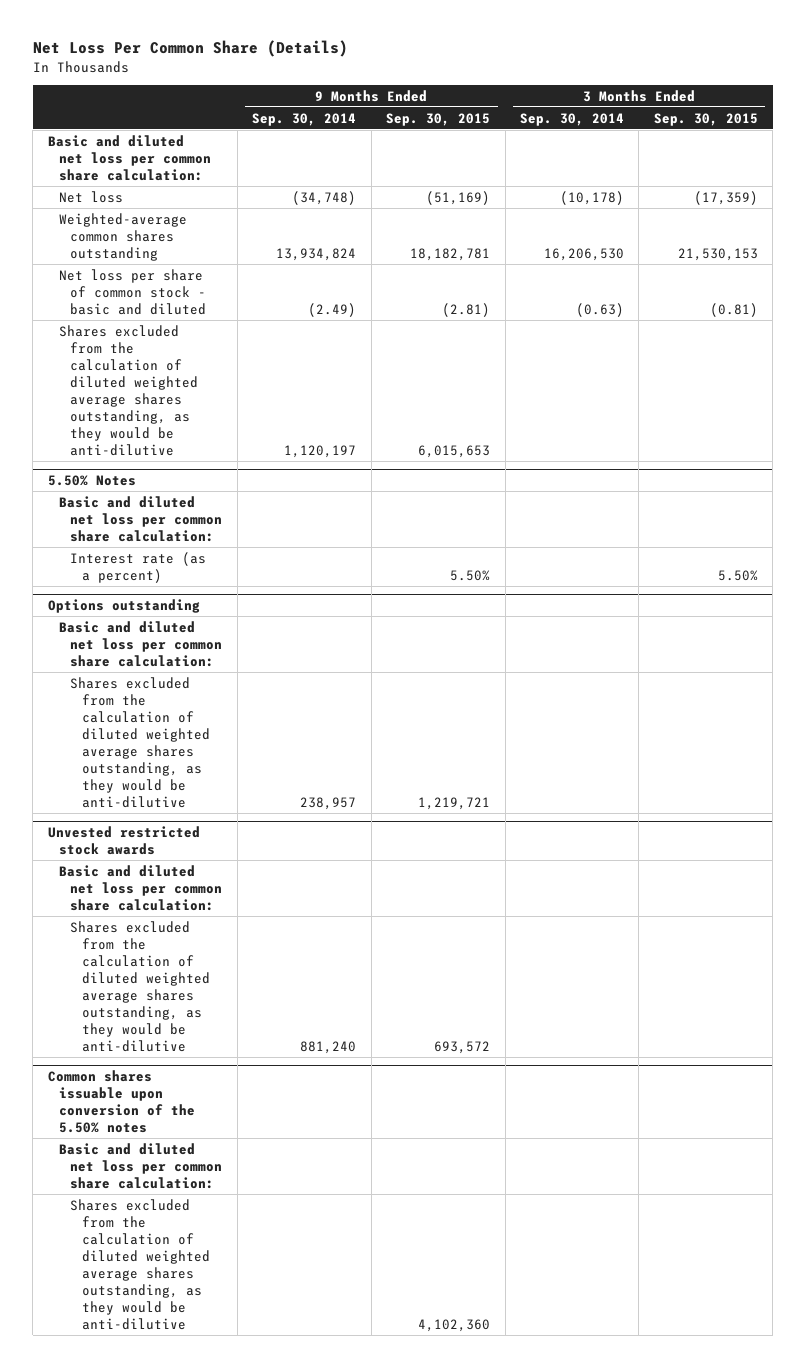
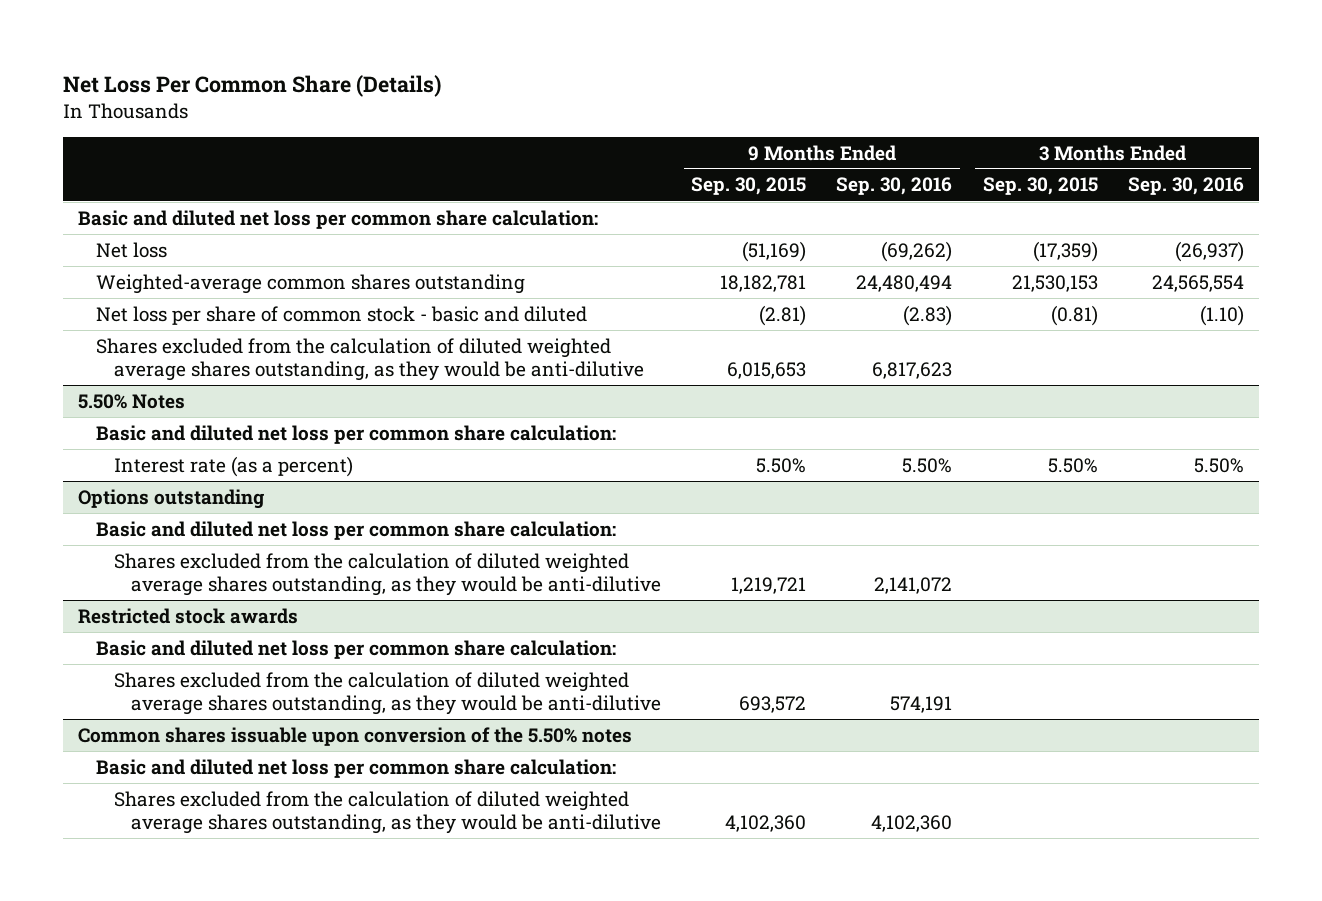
- | 9 Months Ended Sep. 30, 2014 | 9 Months Ended Sep. 30, 2015 | 3 Months Ended Sep. 30, 2014 | 3 Months Ended Sep. 30, 2015
+ | 9 Months Ended Sep. 30, 2015 | 9 Months Ended Sep. 30, 2016 | 3 Months Ended Sep. 30, 2015 | 3 Months Ended Sep. 30, 2016
- Unvested restricted stock awards
+ Restricted stock awards

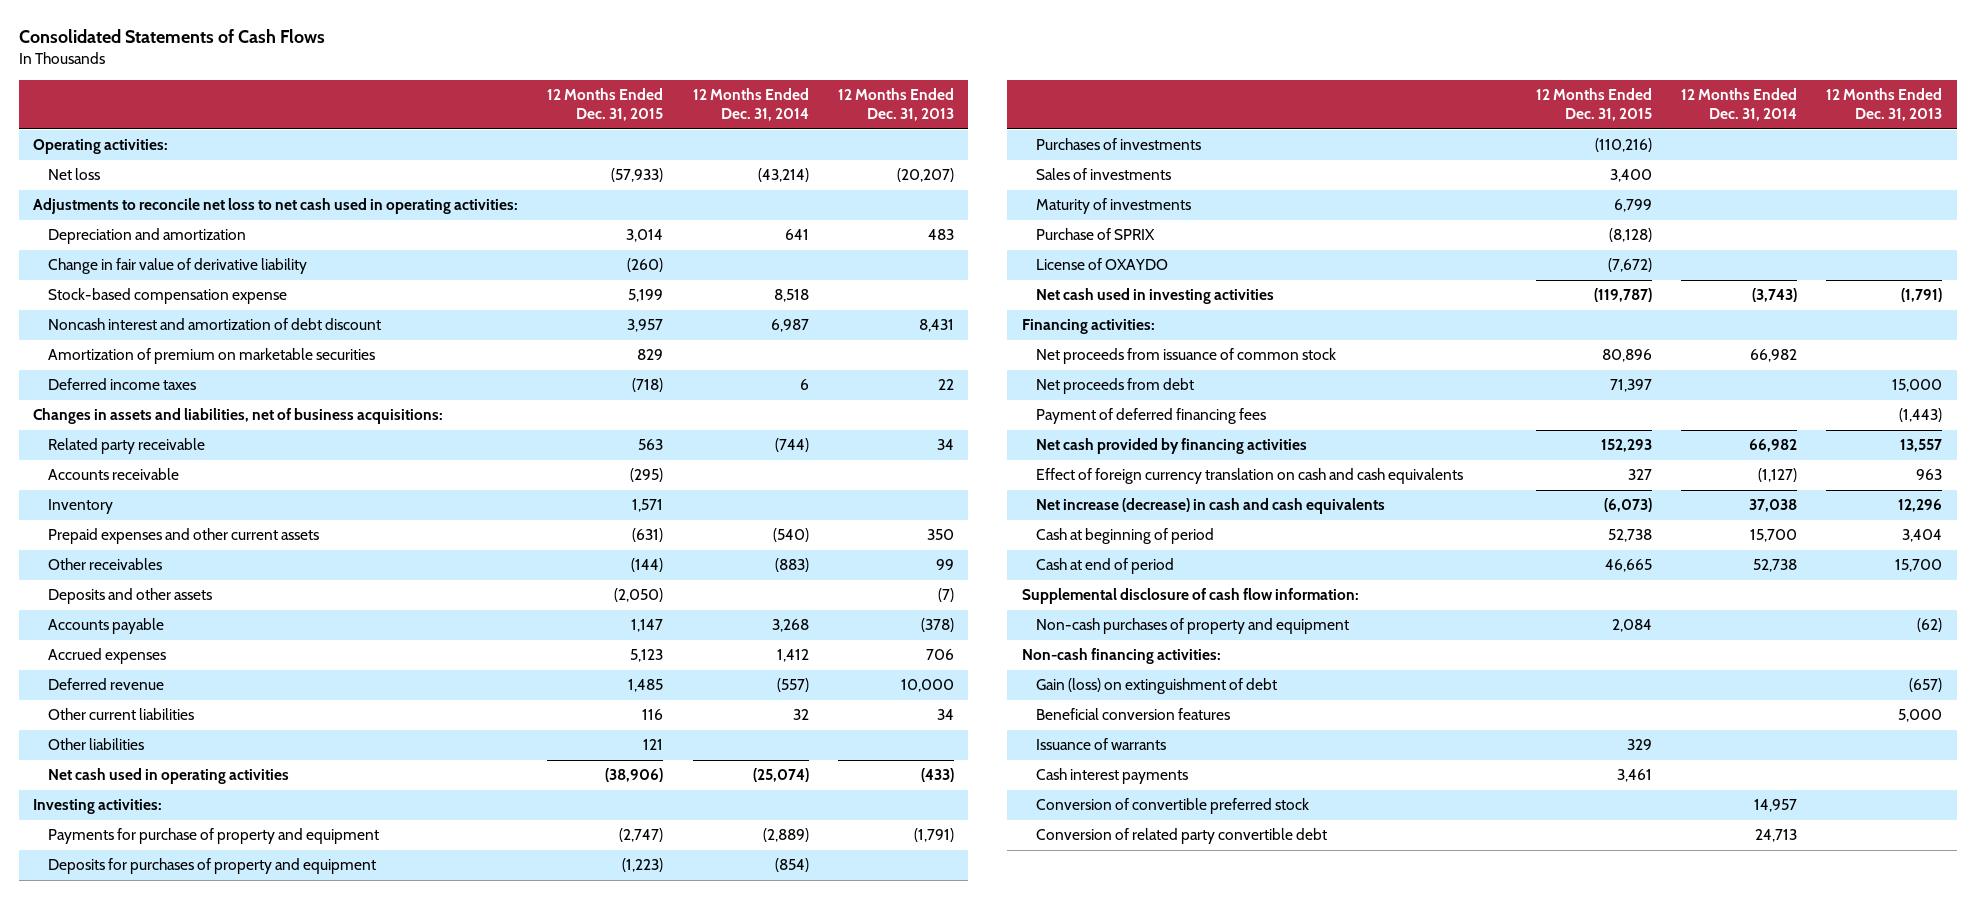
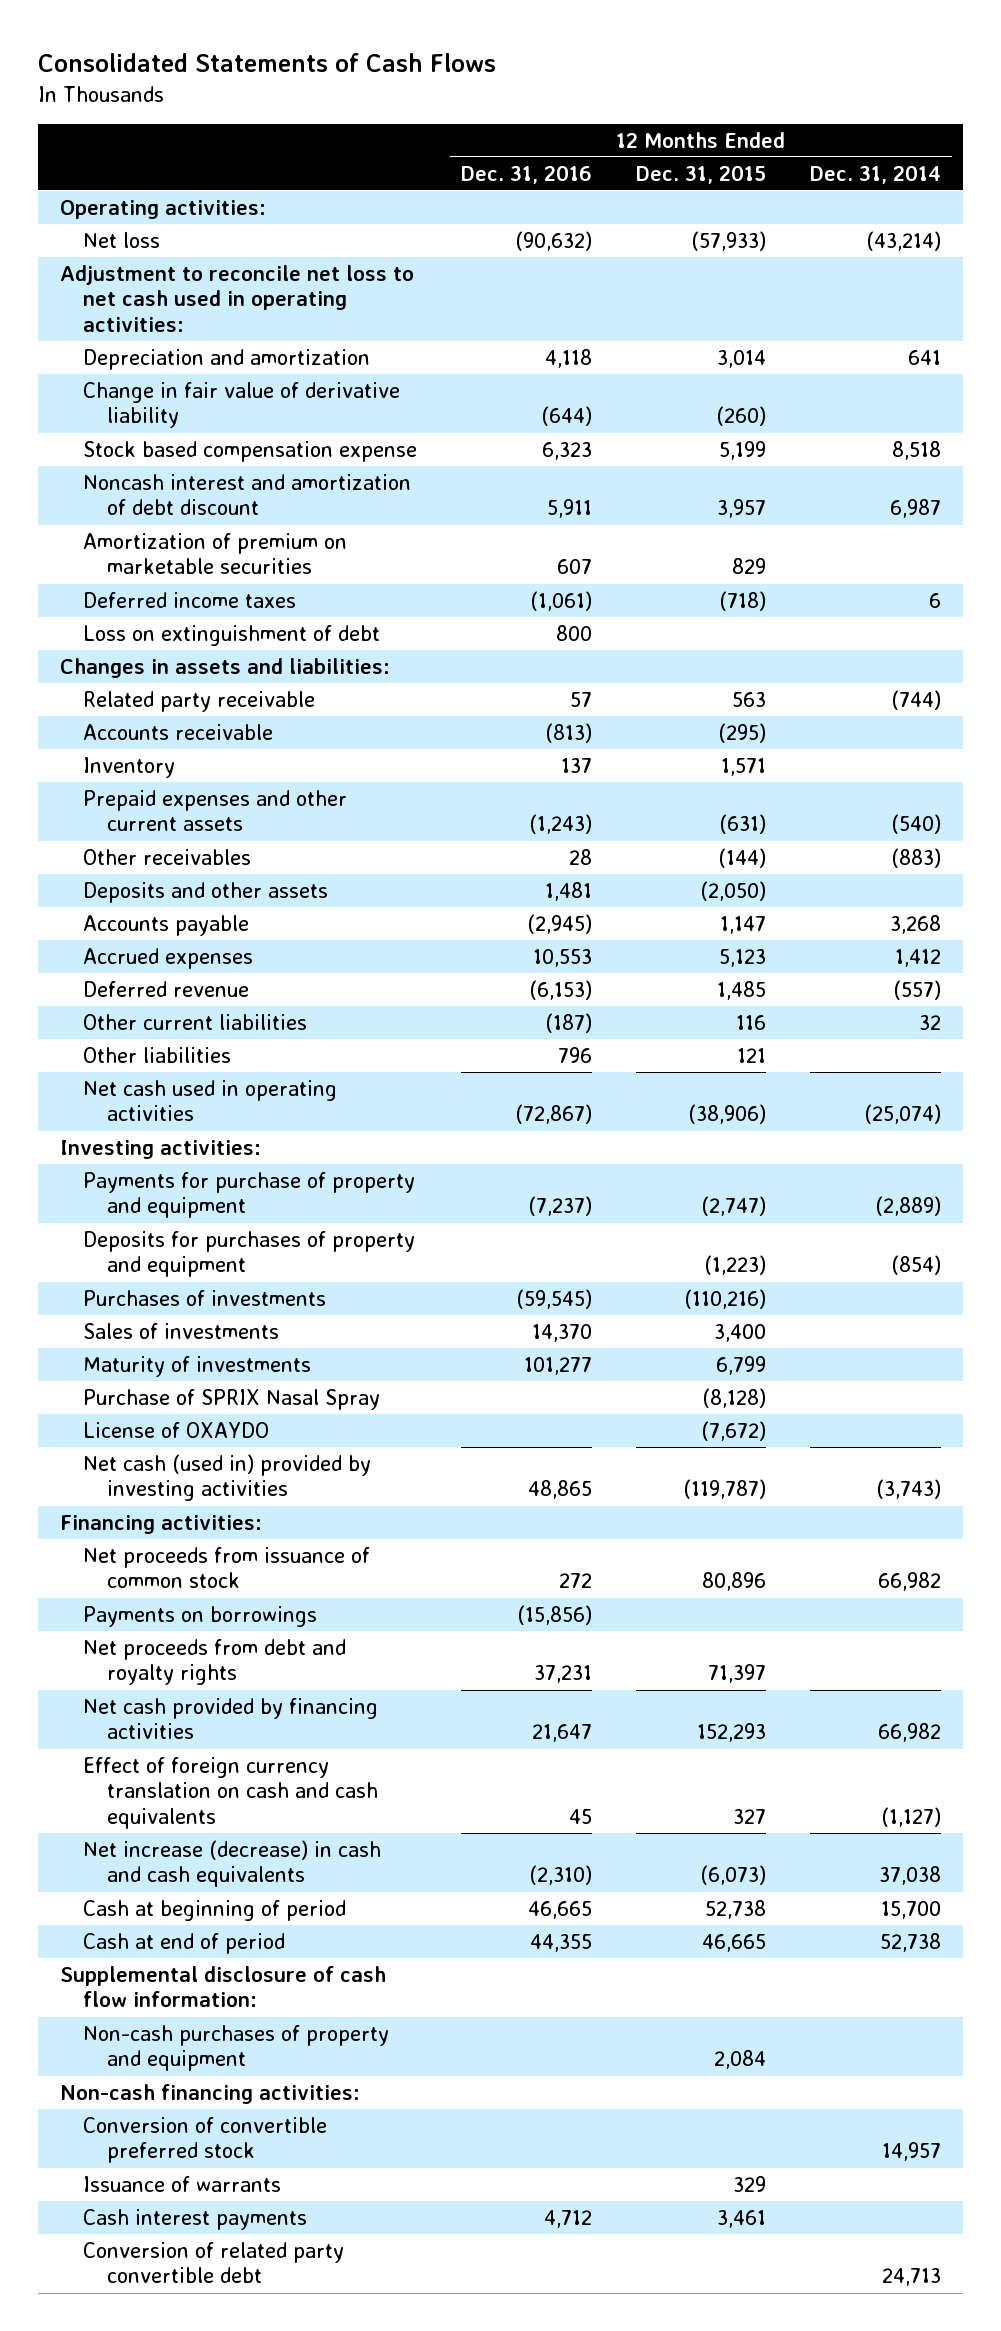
- | 12 Months Ended Dec. 31, 2015 | 12 Months Ended Dec. 31, 2014 | 12 Months Ended Dec. 31, 2013
+ | 12 Months Ended Dec. 31, 2016 | 12 Months Ended Dec. 31, 2015 | 12 Months Ended Dec. 31, 2014
- Adjustments to reconcile net loss to net cash used in operating activities:
+ Adjustment to reconcile net loss to net cash used in operating activities:
- Stock-based compensation expense | 5,199 | 8,518 |
+ Stock based compensation expense | 6,323 | 5,199 | 8,518
- Changes in assets and liabilities, net of business acquisitions:
+ Loss on extinguishment of debt | 800 | |
+ Changes in assets and liabilities:
- Purchase of SPRIX | (8,128) | |
+ Purchase of SPRIX Nasal Spray | | (8,128) |
- Net cash used in investing activities | (119,787) | (3,743) | (1,791)
+ Net cash (used in) provided by investing activities | 48,865 | (119,787) | (3,743)
- Net proceeds from debt | 71,397 | | 15,000
- Payment of deferred financing fees | | | (1,443)
+ Payments on borrowings | (15,856) | |
+ Net proceeds from debt and royalty rights | 37,231 | 71,397 |
- Gain (loss) on extinguishment of debt | | | (657)
- Beneficial conversion features | | | 5,000
moved up: Conversion of convertible preferred stock | | | 14,957

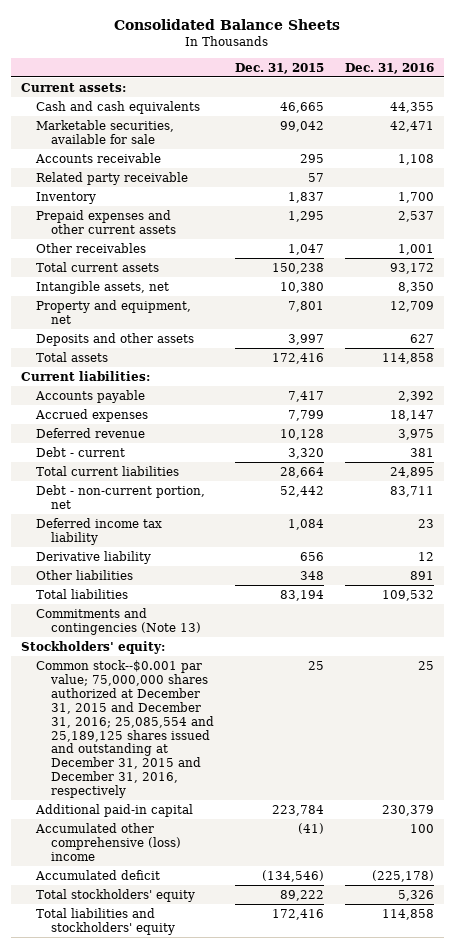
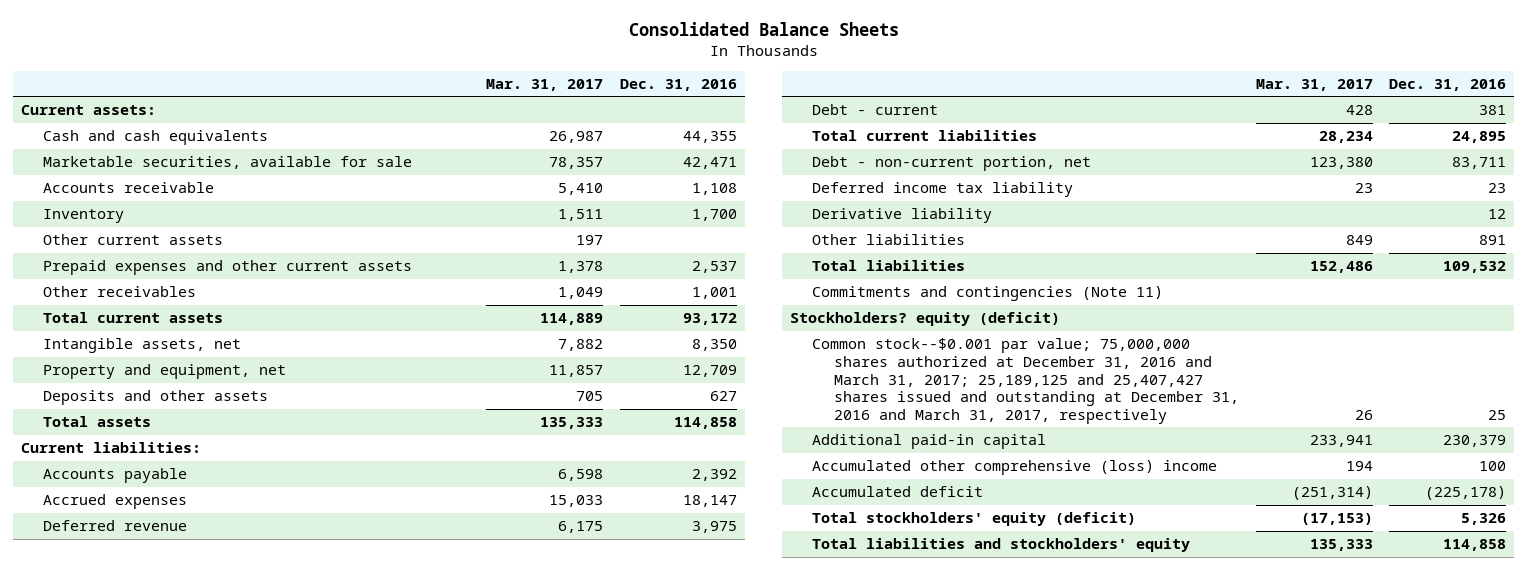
- | Dec. 31, 2015 | Dec. 31, 2016
+ | Mar. 31, 2017 | Dec. 31, 2016
- Related party receivable | 57 |
+ Other current assets | 197 |
- Commitments and contingencies (Note 13)
- Stockholders' equity:
- Common stock--$0.001 par value; 75,000,000 shares authorized at December 31, 2015 and December 31, 2016; 25,085,554 and 25,189,125 shares issued and outstanding at December 31, 2015 and December 31, 2016, respectively | 25 | 25
+ Commitments and contingencies (Note 11)
+ Stockholders? equity (deficit)
+ Common stock--$0.001 par value; 75,000,000 shares authorized at December 31, 2016 and March 31, 2017; 25,189,125 and 25,407,427 shares issued and outstanding at December 31, 2016 and March 31, 2017, respectively | 26 | 25
- Total stockholders' equity | 89,222 | 5,326
+ Total stockholders' equity (deficit) | (17,153) | 5,326

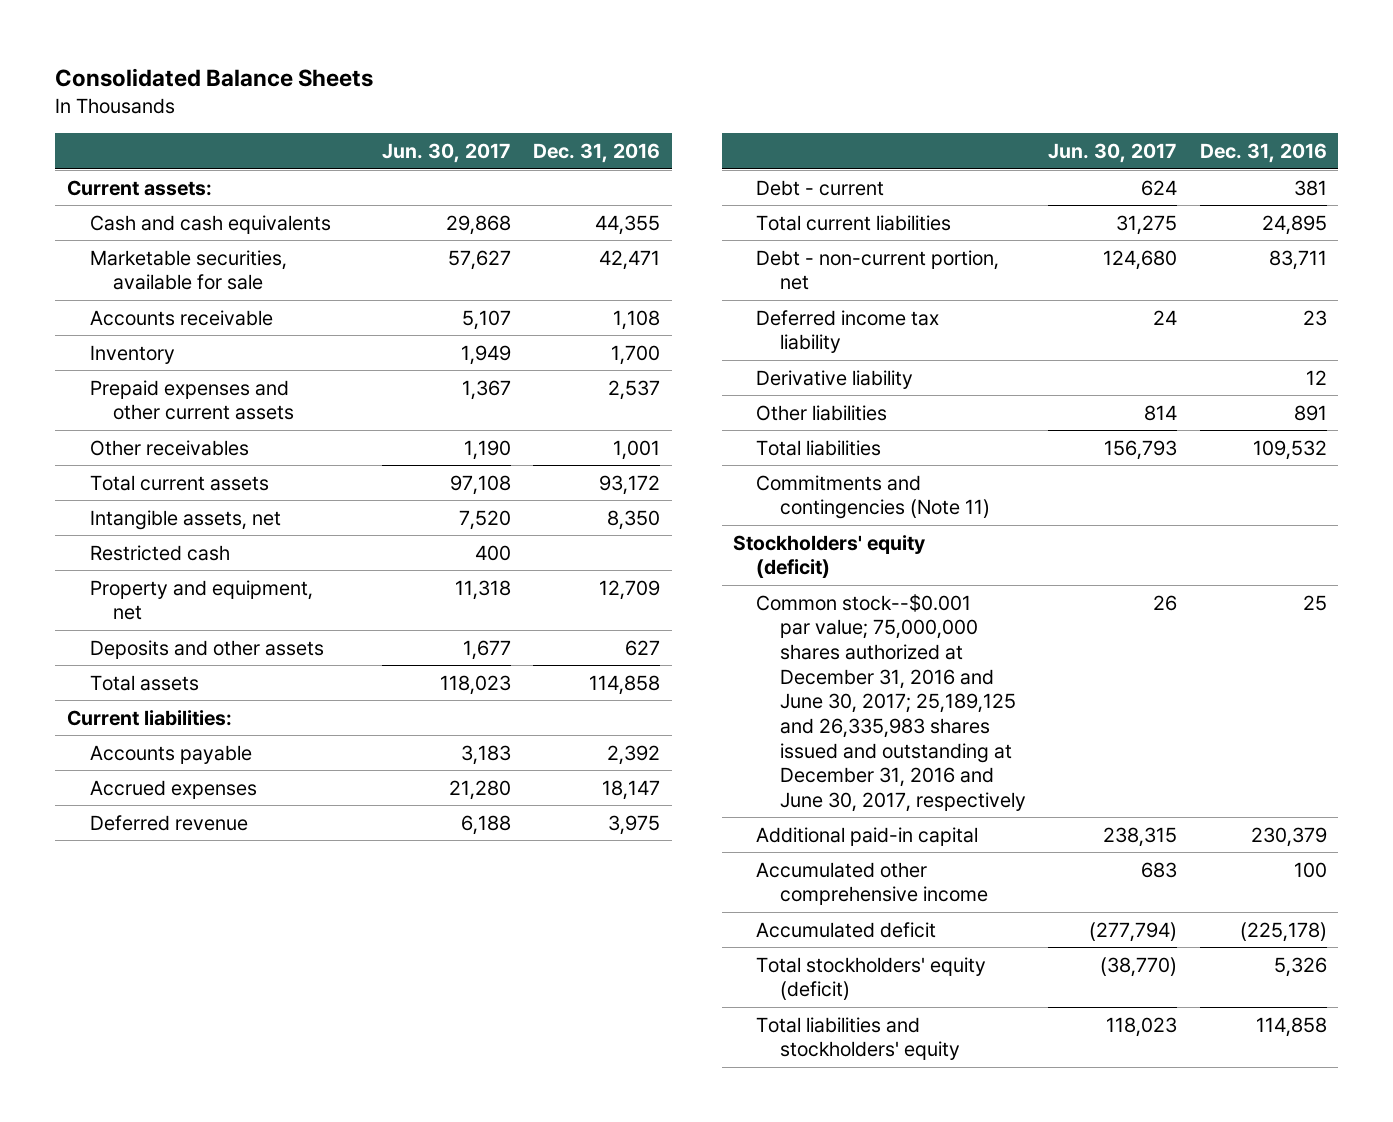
- | Mar. 31, 2017 | Dec. 31, 2016
+ | Jun. 30, 2017 | Dec. 31, 2016
- Other current assets | 197 |
+ Restricted cash | 400 |
- Stockholders? equity (deficit)
- Common stock--$0.001 par value; 75,000,000 shares authorized at December 31, 2016 and March 31, 2017; 25,189,125 and 25,407,427 shares issued and outstanding at December 31, 2016 and March 31, 2017, respectively | 26 | 25
+ Stockholders' equity (deficit)
+ Common stock--$0.001 par value; 75,000,000 shares authorized at December 31, 2016 and June 30, 2017; 25,189,125 and 26,335,983 shares issued and outstanding at December 31, 2016 and June 30, 2017, respectively | 26 | 25
- Accumulated other comprehensive (loss) income | 194 | 100
+ Accumulated other comprehensive income | 683 | 100

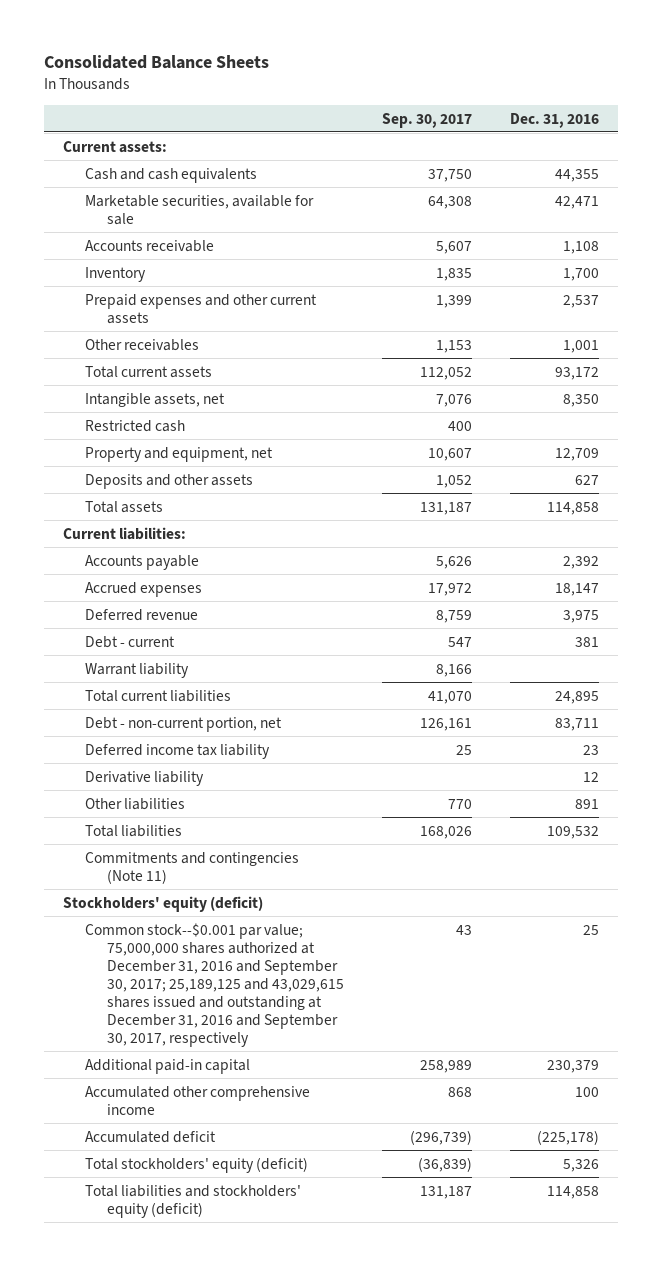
- | Jun. 30, 2017 | Dec. 31, 2016
+ | Sep. 30, 2017 | Dec. 31, 2016
+ Warrant liability | 8,166 |
- Common stock--$0.001 par value; 75,000,000 shares authorized at December 31, 2016 and June 30, 2017; 25,189,125 and 26,335,983 shares issued and outstanding at December 31, 2016 and June 30, 2017, respectively | 26 | 25
+ Common stock--$0.001 par value; 75,000,000 shares authorized at December 31, 2016 and September 30, 2017; 25,189,125 and 43,029,615 shares issued and outstanding at December 31, 2016 and September 30, 2017, respectively | 43 | 25
- Total liabilities and stockholders' equity | 118,023 | 114,858
+ Total liabilities and stockholders' equity (deficit) | 131,187 | 114,858

